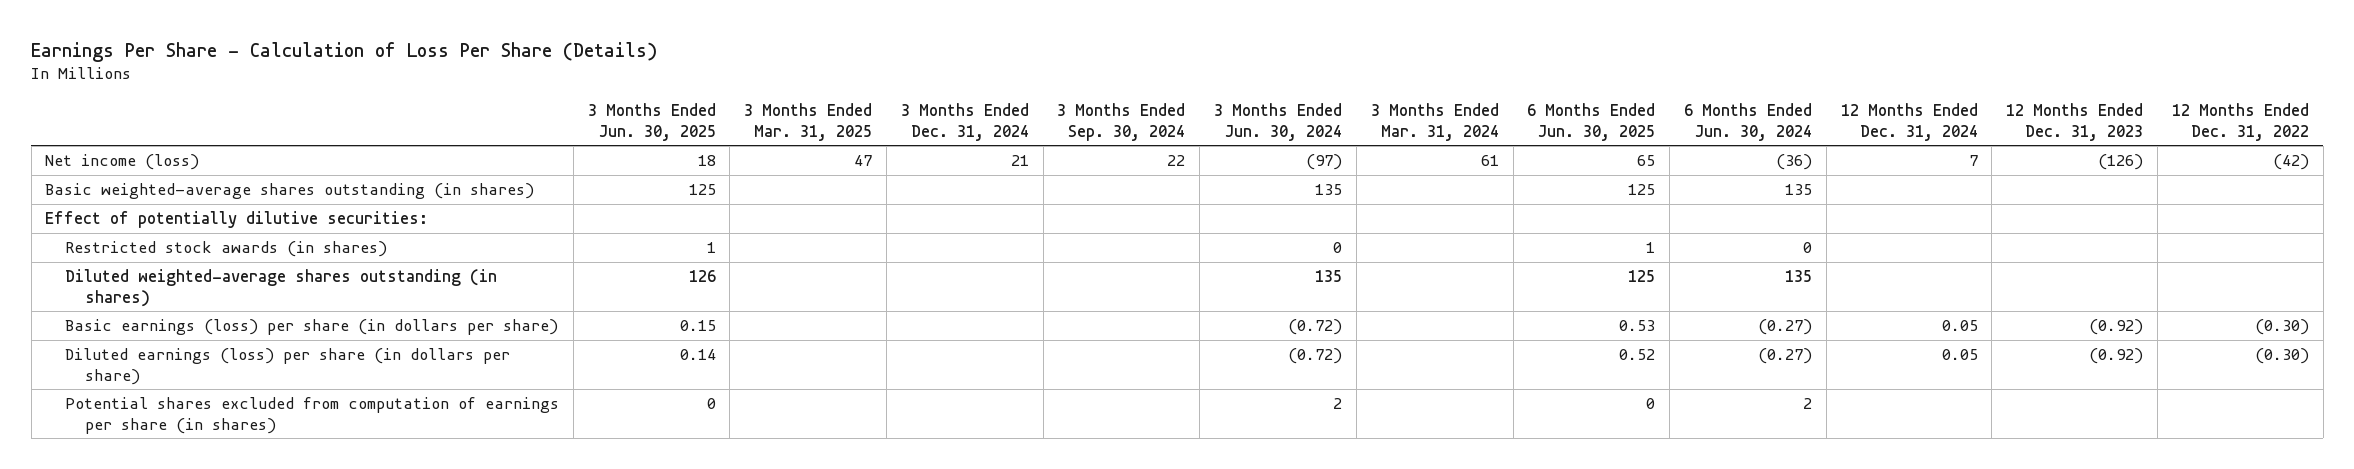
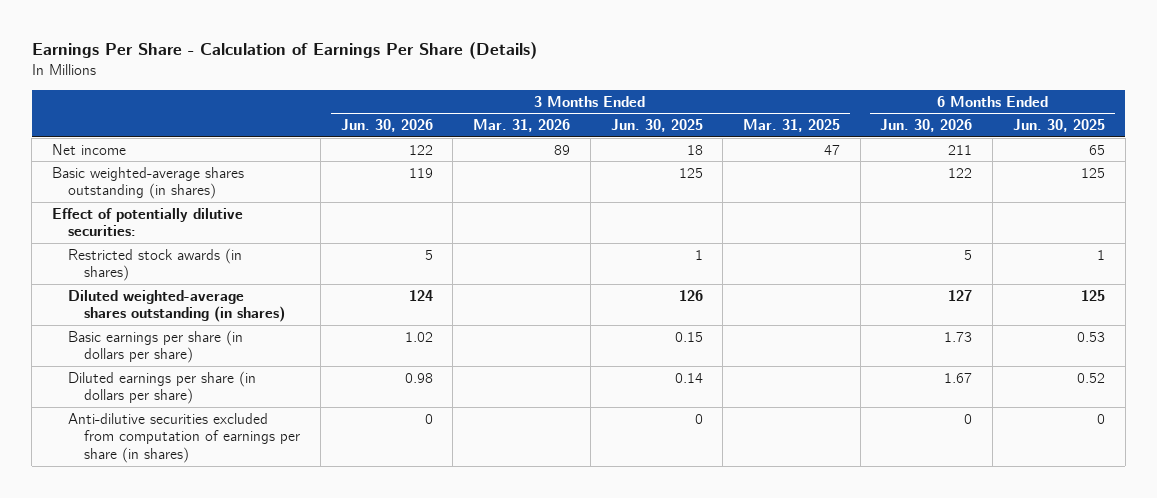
- Earnings Per Share - Calculation of Loss Per Share (Details)
+ Earnings Per Share - Calculation of Earnings Per Share (Details)
- | 3 Months Ended Jun. 30, 2025 | 3 Months Ended Mar. 31, 2025 | 3 Months Ended Dec. 31, 2024 | 3 Months Ended Sep. 30, 2024 | 3 Months Ended Jun. 30, 2024 | 3 Months Ended Mar. 31, 2024 | 6 Months Ended Jun. 30, 2025 | 6 Months Ended Jun. 30, 2024 | 12 Months Ended Dec. 31, 2024 | 12 Months Ended Dec. 31, 2023 | 12 Months Ended Dec. 31, 2022
+ | 3 Months Ended Jun. 30, 2026 | 3 Months Ended Mar. 31, 2026 | 3 Months Ended Jun. 30, 2025 | 3 Months Ended Mar. 31, 2025 | 6 Months Ended Jun. 30, 2026 | 6 Months Ended Jun. 30, 2025
- Net income (loss) | 18 | 47 | 21 | 22 | (97) | 61 | 65 | (36) | 7 | (126) | (42)
+ Net income | 122 | 89 | 18 | 47 | 211 | 65
- Basic earnings (loss) per share (in dollars per share) | 0.15 | | | | (0.72) | | 0.53 | (0.27) | 0.05 | (0.92) | (0.30)
- Diluted earnings (loss) per share (in dollars per share) | 0.14 | | | | (0.72) | | 0.52 | (0.27) | 0.05 | (0.92) | (0.30)
- Potential shares excluded from computation of earnings per share (in shares) | 0 | | | | 2 | | 0 | 2 | | |
+ Basic earnings per share (in dollars per share) | 1.02 | | 0.15 | | 1.73 | 0.53
+ Diluted earnings per share (in dollars per share) | 0.98 | | 0.14 | | 1.67 | 0.52
+ Anti-dilutive securities excluded from computation of earnings per share (in shares) | 0 | | 0 | | 0 | 0

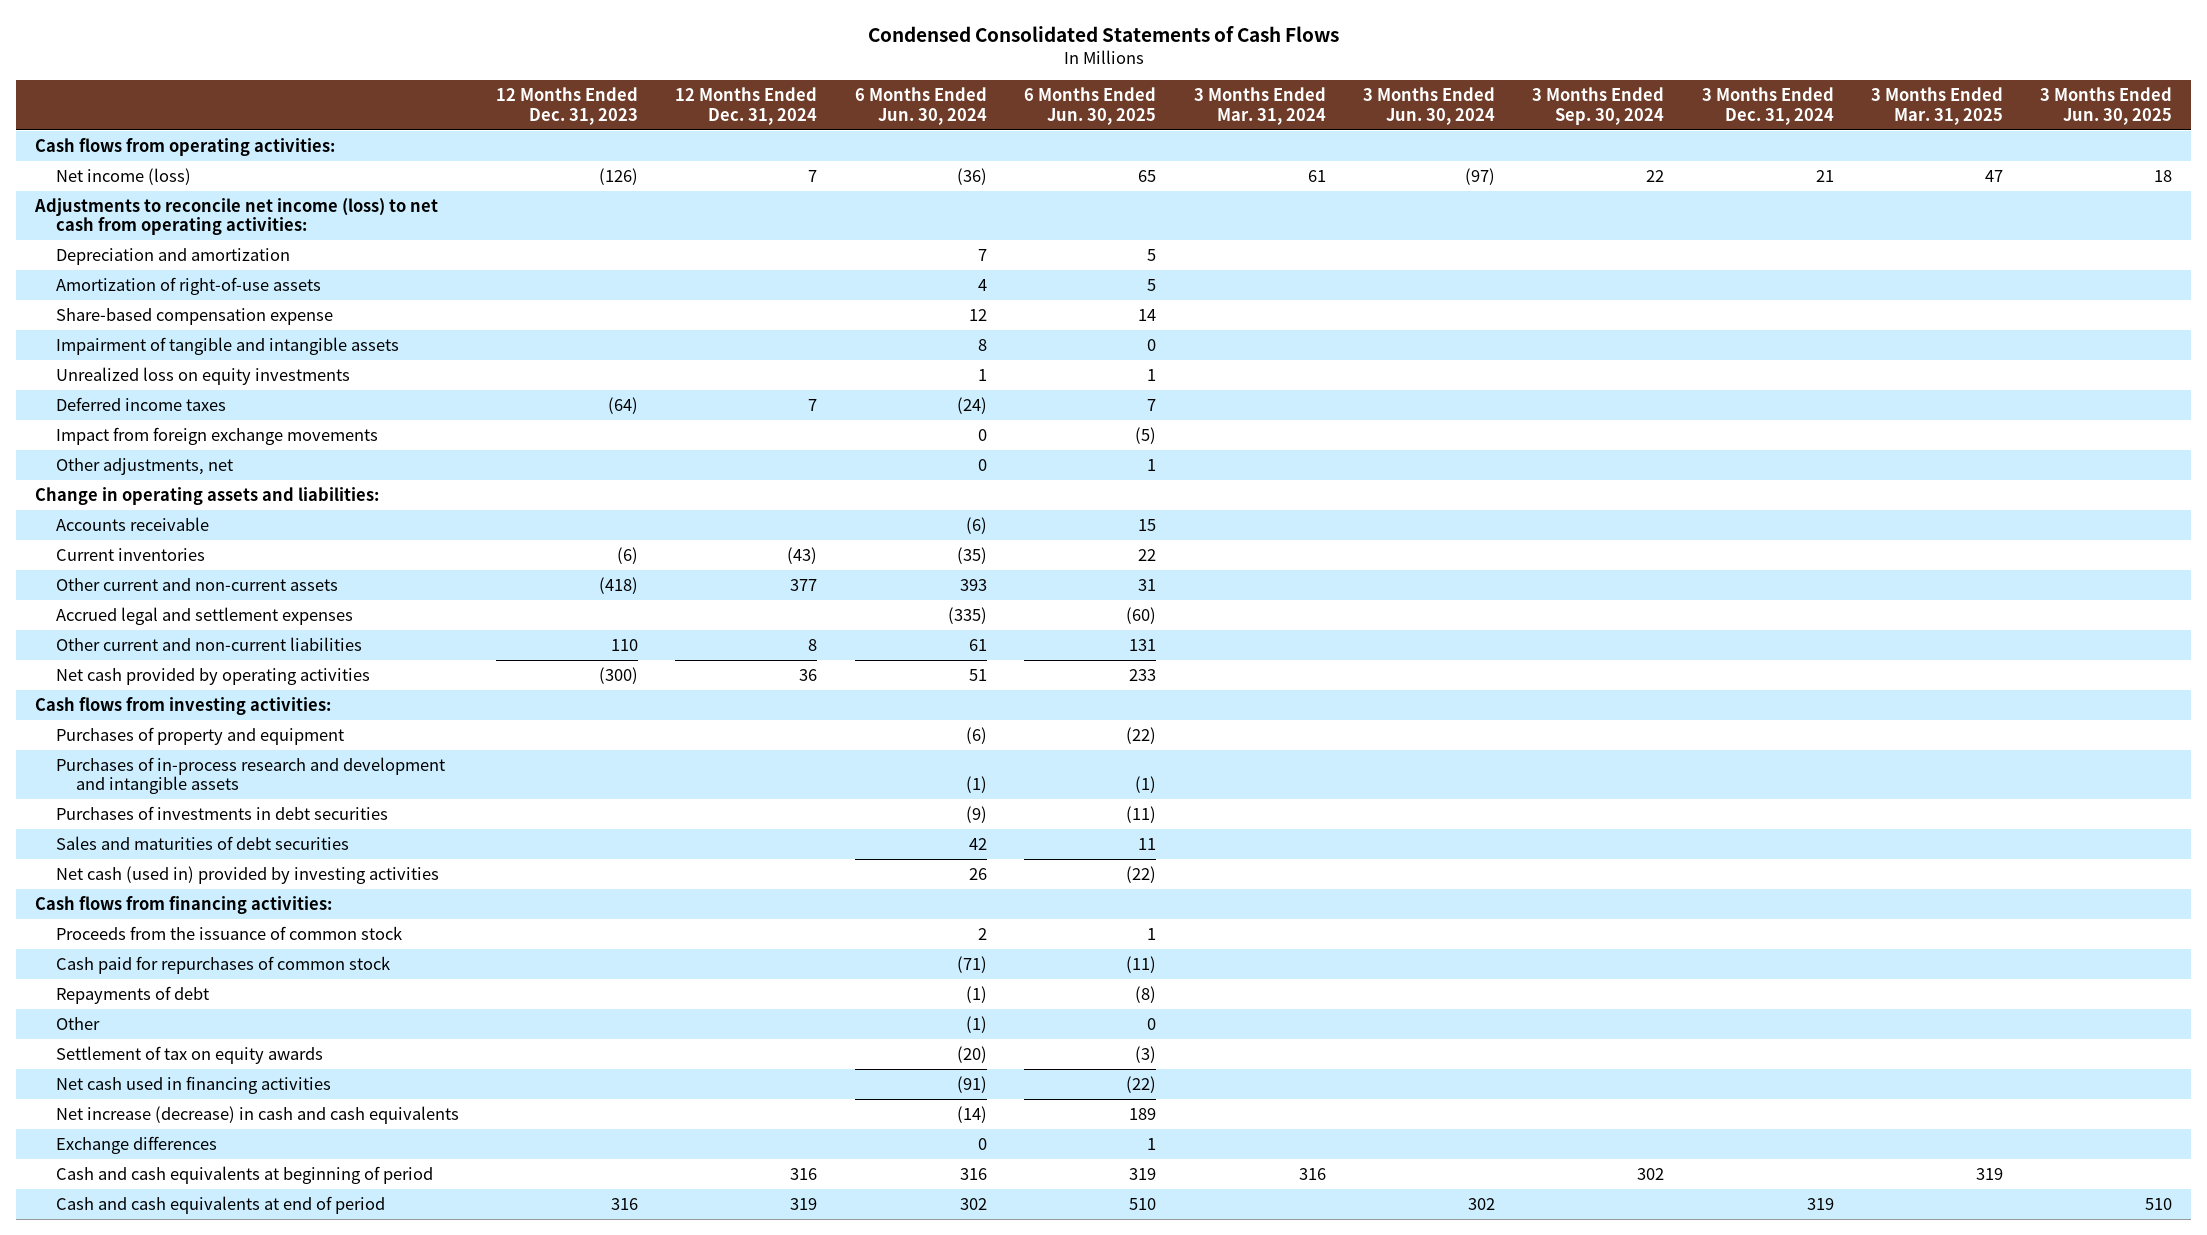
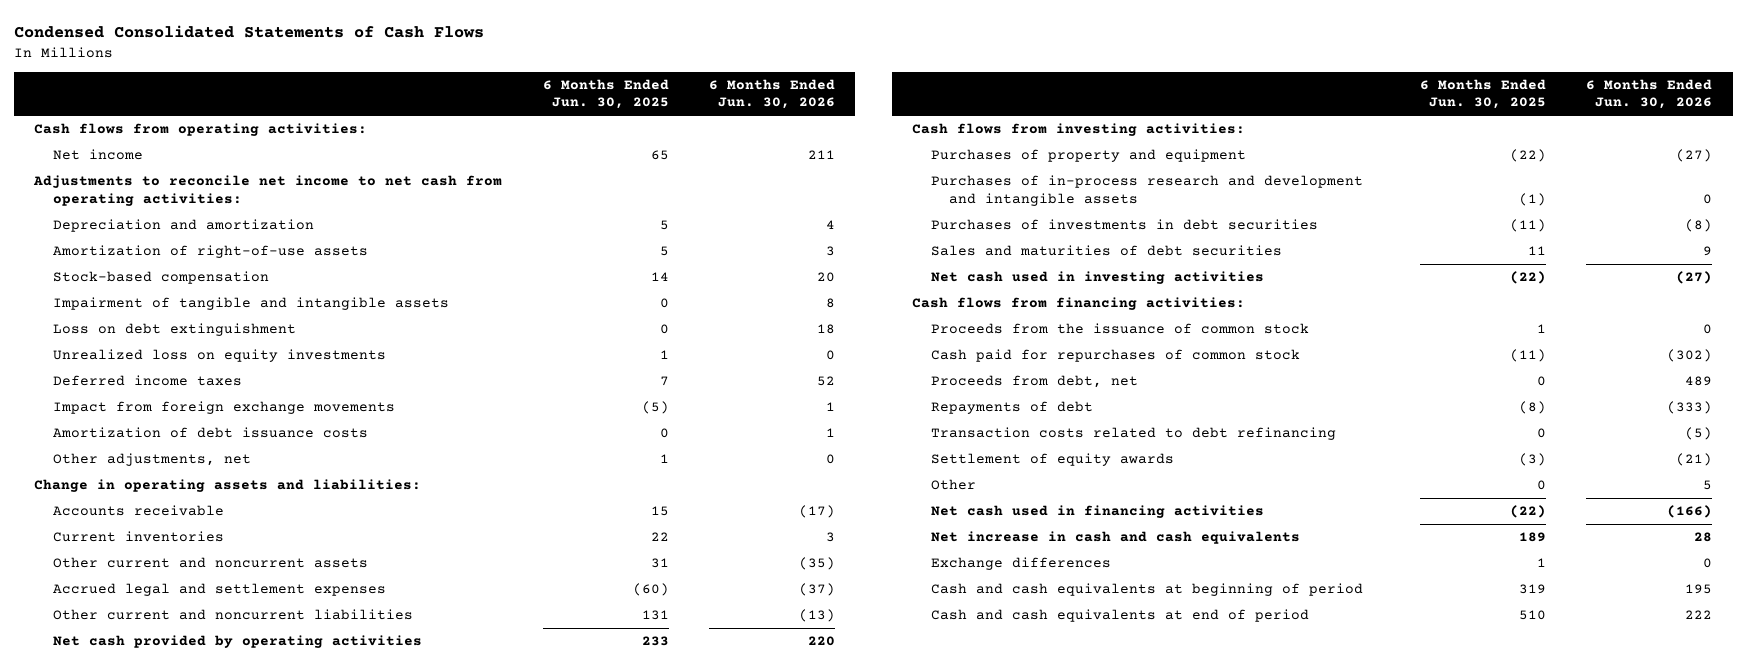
- | 12 Months Ended Dec. 31, 2023 | 12 Months Ended Dec. 31, 2024 | 6 Months Ended Jun. 30, 2024 | 6 Months Ended Jun. 30, 2025 | 3 Months Ended Mar. 31, 2024 | 3 Months Ended Jun. 30, 2024 | 3 Months Ended Sep. 30, 2024 | 3 Months Ended Dec. 31, 2024 | 3 Months Ended Mar. 31, 2025 | 3 Months Ended Jun. 30, 2025
+ | 6 Months Ended Jun. 30, 2025 | 6 Months Ended Jun. 30, 2026
- Net income (loss) | (126) | 7 | (36) | 65 | 61 | (97) | 22 | 21 | 47 | 18
- Adjustments to reconcile net income (loss) to net cash from operating activities:
+ Net income | 65 | 211
+ Adjustments to reconcile net income to net cash from operating activities:
- Share-based compensation expense | | | 12 | 14 | | | | | |
+ Stock-based compensation | 14 | 20
+ Loss on debt extinguishment | 0 | 18
+ Amortization of debt issuance costs | 0 | 1
- Other current and non-current assets | (418) | 377 | 393 | 31 | | | | | |
+ Other current and noncurrent assets | 31 | (35)
- Other current and non-current liabilities | 110 | 8 | 61 | 131 | | | | | |
+ Other current and noncurrent liabilities | 131 | (13)
- Net cash (used in) provided by investing activities | | | 26 | (22) | | | | | |
+ Net cash used in investing activities | (22) | (27)
+ Proceeds from debt, net | 0 | 489
+ Transaction costs related to debt refinancing | 0 | (5)
+ Settlement of equity awards | (3) | (21)
- Settlement of tax on equity awards | | | (20) | (3) | | | | | |
- Net increase (decrease) in cash and cash equivalents | | | (14) | 189 | | | | | |
+ Net increase in cash and cash equivalents | 189 | 28

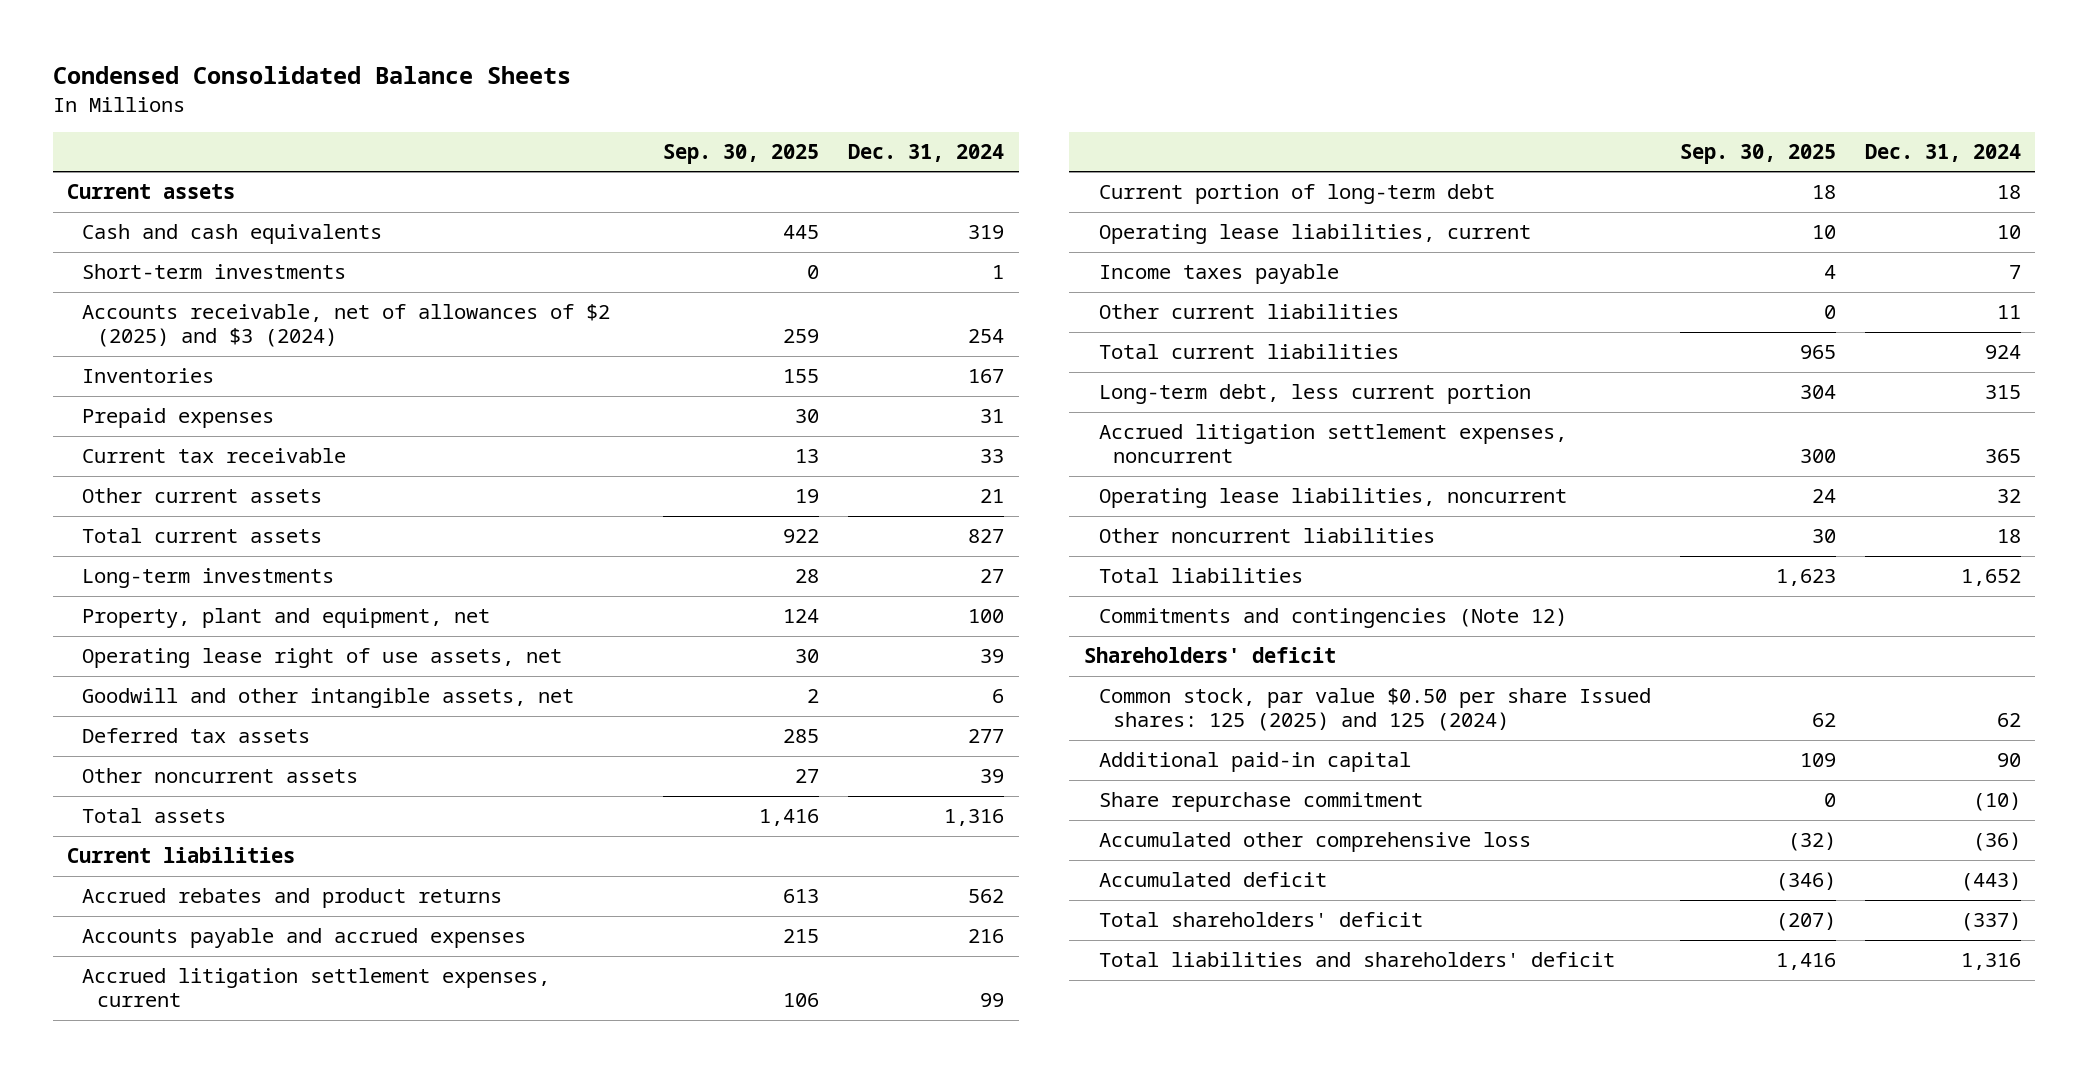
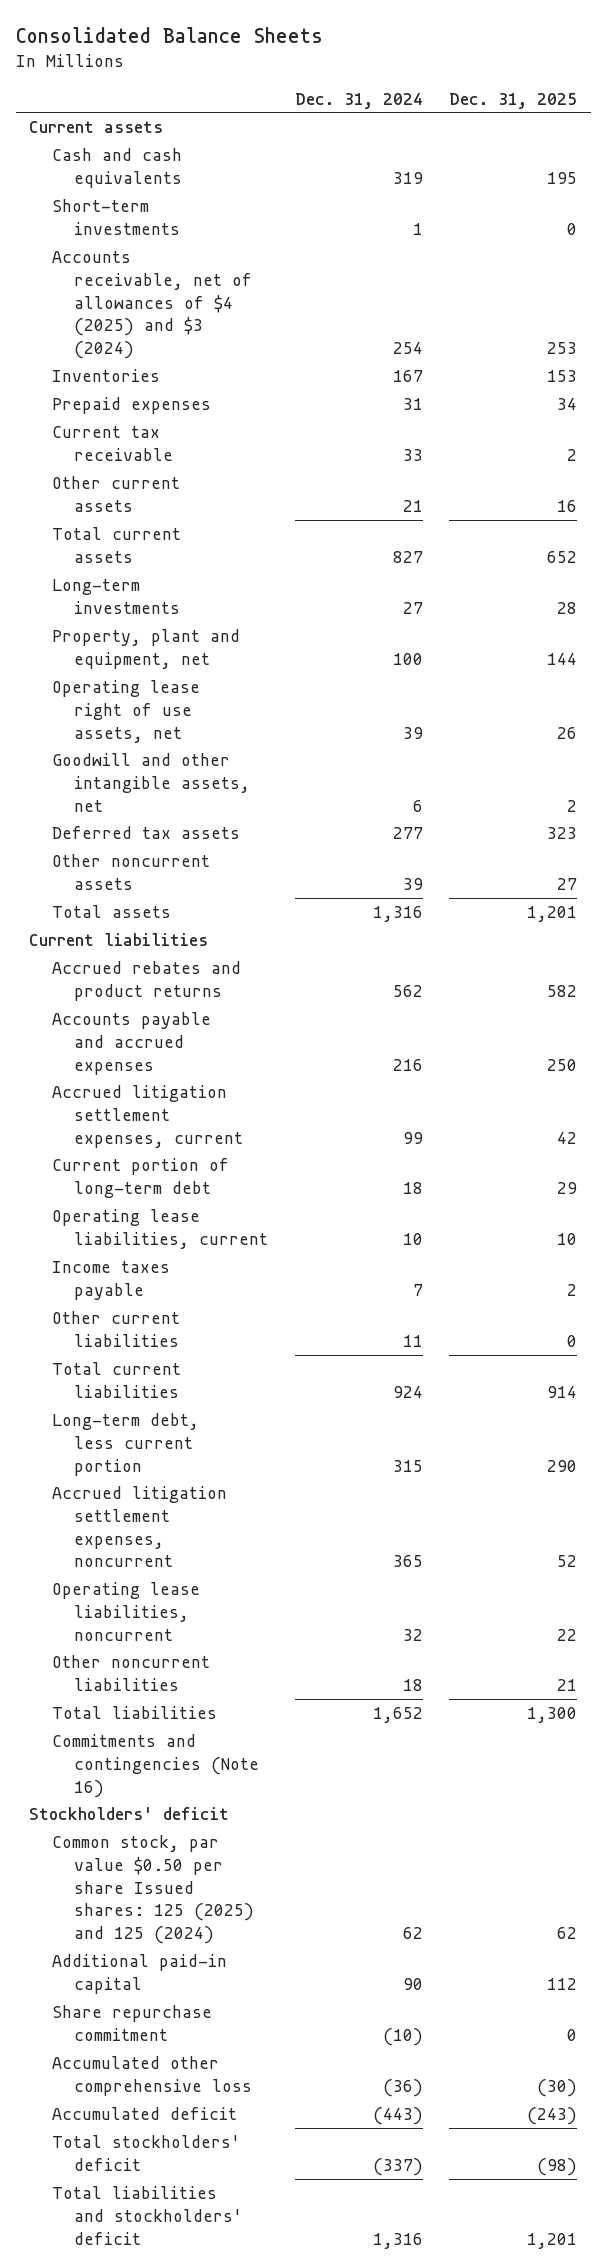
- Condensed Consolidated Balance Sheets
+ Consolidated Balance Sheets
- | Sep. 30, 2025 | Dec. 31, 2024
+ | Dec. 31, 2024 | Dec. 31, 2025
- Accounts receivable, net of allowances of $2 (2025) and $3 (2024) | 259 | 254
+ Accounts receivable, net of allowances of $4 (2025) and $3 (2024) | 254 | 253
- Commitments and contingencies (Note 12)
- Shareholders' deficit
+ Commitments and contingencies (Note 16)
+ Stockholders' deficit
- Total shareholders' deficit | (207) | (337)
- Total liabilities and shareholders' deficit | 1,416 | 1,316
+ Total stockholders' deficit | (337) | (98)
+ Total liabilities and stockholders' deficit | 1,316 | 1,201

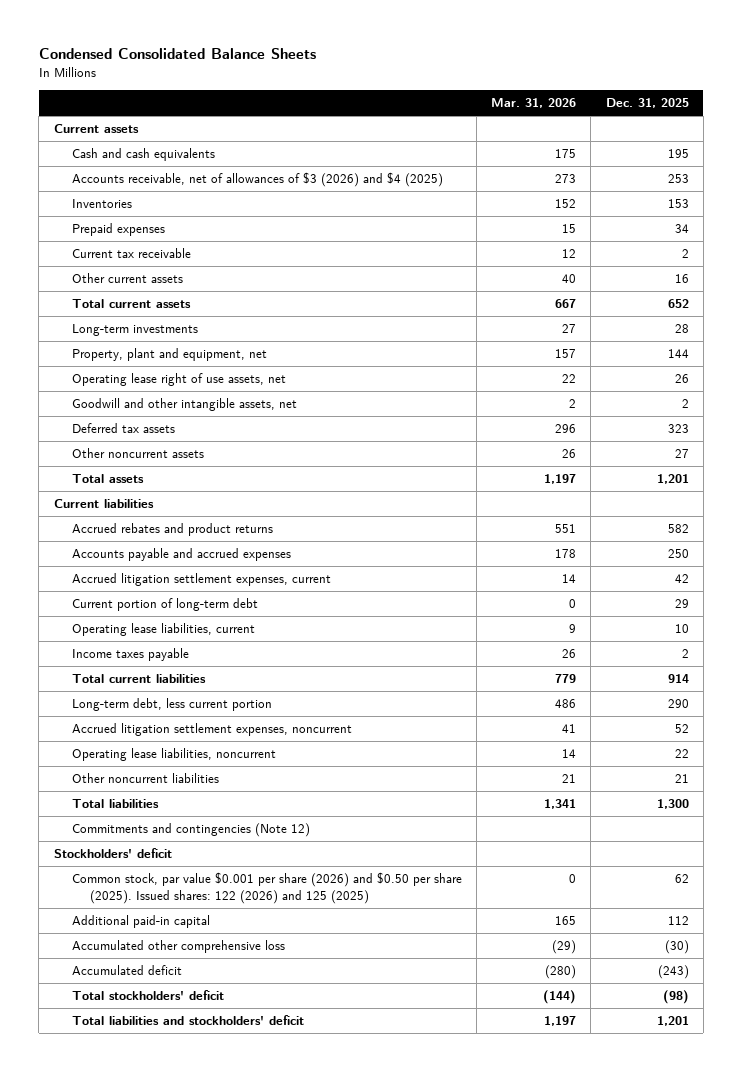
- Consolidated Balance Sheets
+ Condensed Consolidated Balance Sheets
- | Dec. 31, 2024 | Dec. 31, 2025
+ | Mar. 31, 2026 | Dec. 31, 2025
- Short-term investments | 1 | 0
- Accounts receivable, net of allowances of $4 (2025) and $3 (2024) | 254 | 253
+ Accounts receivable, net of allowances of $3 (2026) and $4 (2025) | 273 | 253
- Other current liabilities | 11 | 0
- Commitments and contingencies (Note 16)
+ Commitments and contingencies (Note 12)
- Common stock, par value $0.50 per share Issued shares: 125 (2025) and 125 (2024) | 62 | 62
+ Common stock, par value $0.001 per share (2026) and $0.50 per share (2025). Issued shares: 122 (2026) and 125 (2025) | 0 | 62
- Share repurchase commitment | (10) | 0

